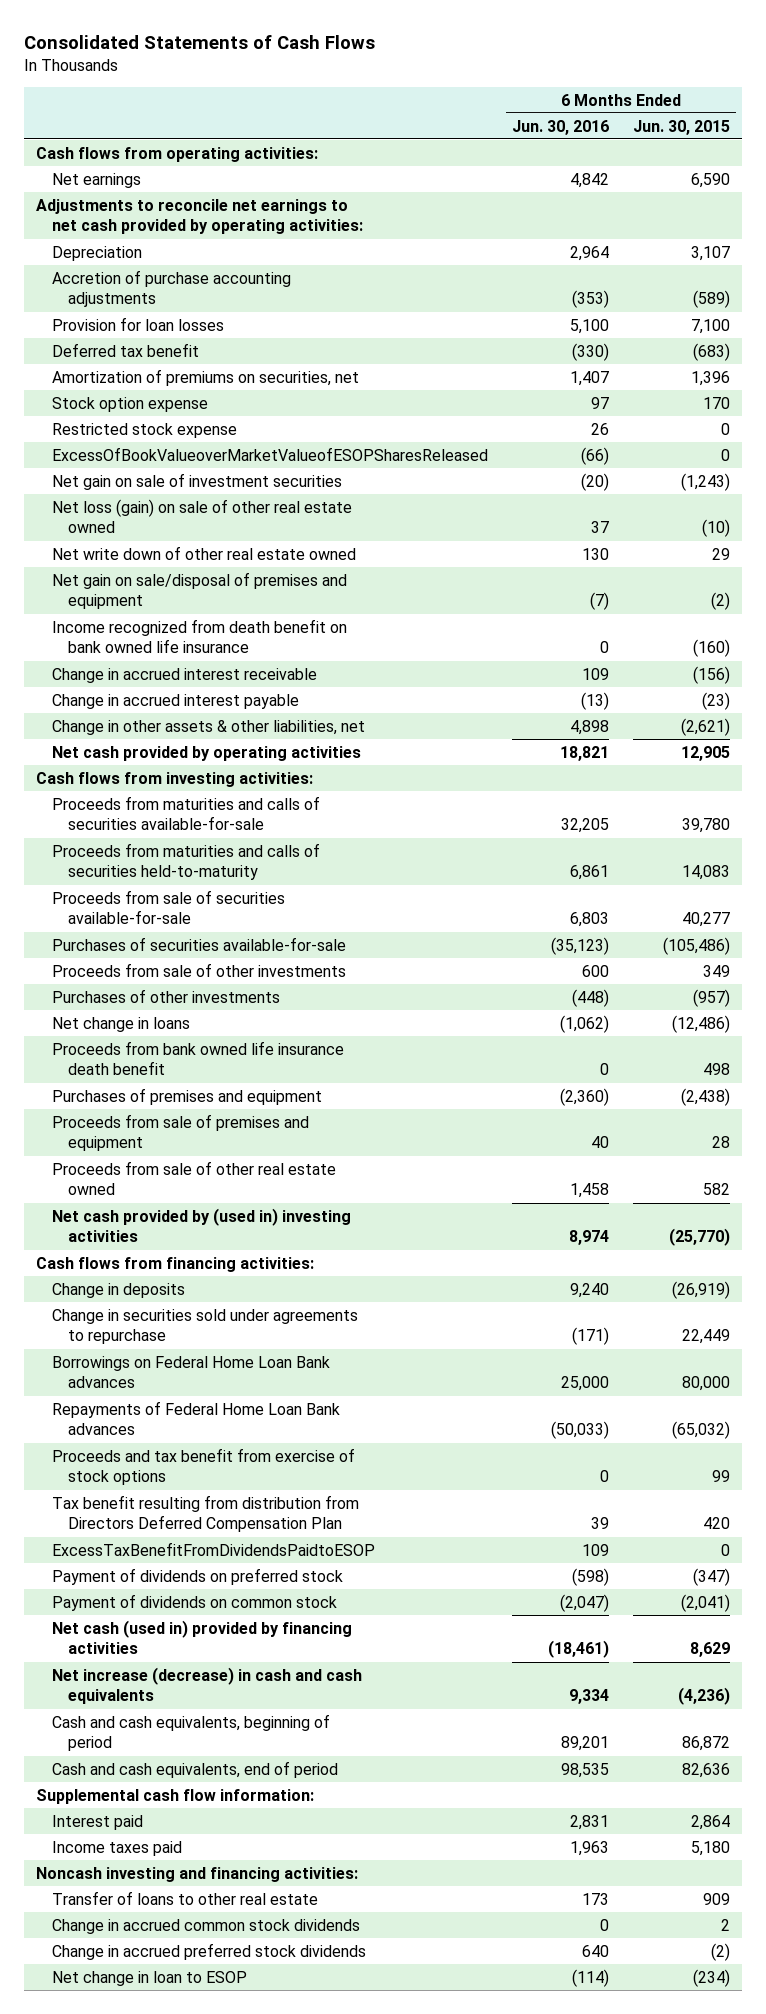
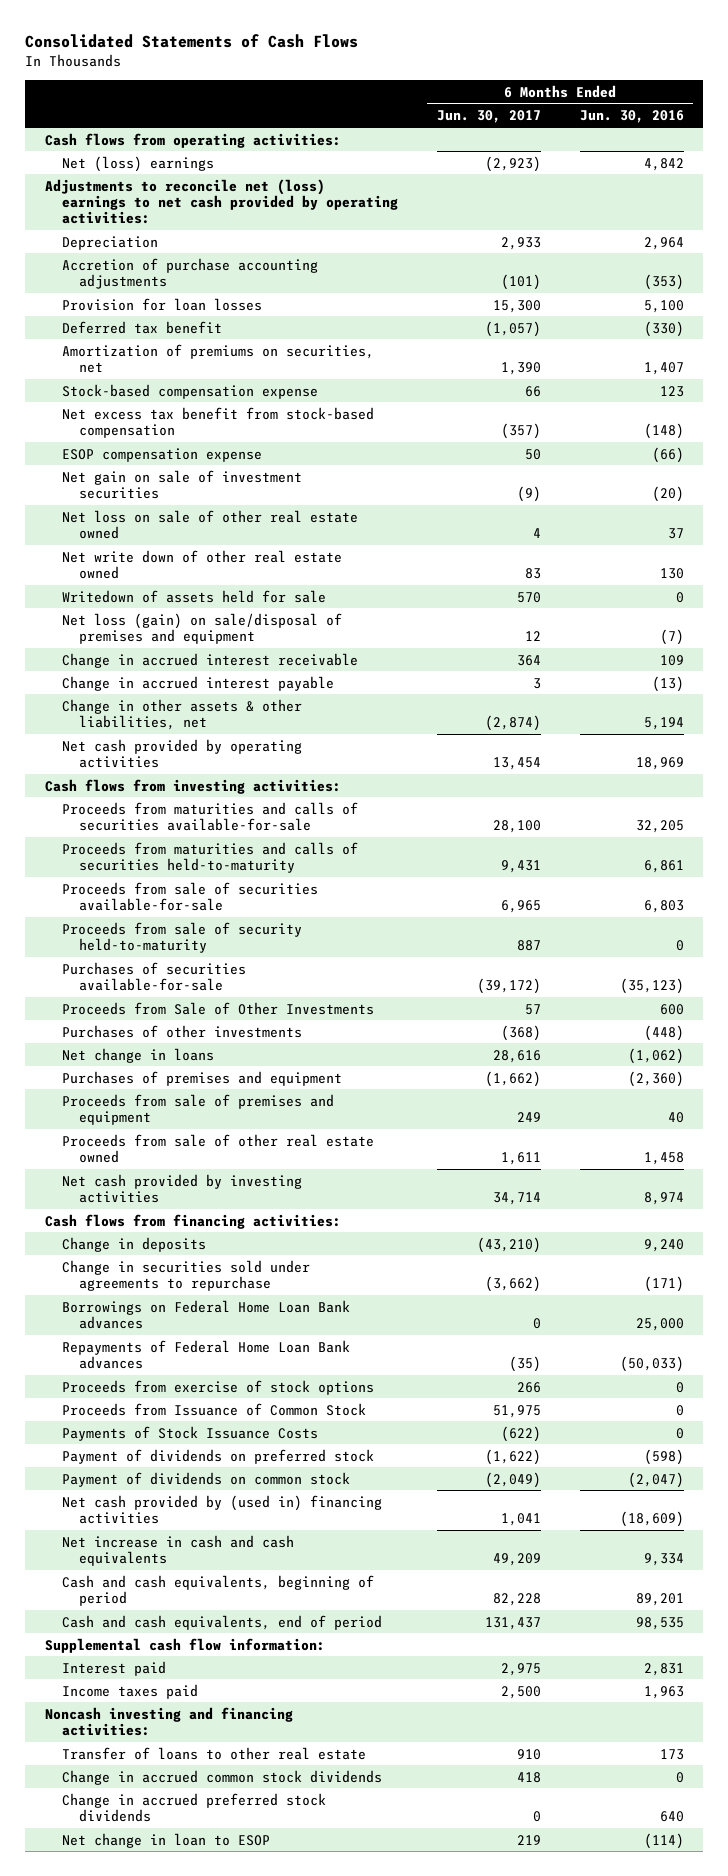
- | 6 Months Ended Jun. 30, 2016 | 6 Months Ended Jun. 30, 2015
+ | 6 Months Ended Jun. 30, 2017 | 6 Months Ended Jun. 30, 2016
- Net earnings | 4,842 | 6,590
- Adjustments to reconcile net earnings to net cash provided by operating activities:
+ Net (loss) earnings | (2,923) | 4,842
+ Adjustments to reconcile net (loss) earnings to net cash provided by operating activities:
- Stock option expense | 97 | 170
- Restricted stock expense | 26 | 0
- ExcessOfBookValueoverMarketValueofESOPSharesReleased | (66) | 0
+ Stock-based compensation expense | 66 | 123
+ Net excess tax benefit from stock-based compensation | (357) | (148)
+ ESOP compensation expense | 50 | (66)
- Net loss (gain) on sale of other real estate owned | 37 | (10)
+ Net loss on sale of other real estate owned | 4 | 37
- Net gain on sale/disposal of premises and equipment | (7) | (2)
- Income recognized from death benefit on bank owned life insurance | 0 | (160)
+ Writedown of assets held for sale | 570 | 0
+ Net loss (gain) on sale/disposal of premises and equipment | 12 | (7)
- Change in other assets & other liabilities, net | 4,898 | (2,621)
- Net cash provided by operating activities | 18,821 | 12,905
+ Change in other assets & other liabilities, net | (2,874) | 5,194
+ Net cash provided by operating activities | 13,454 | 18,969
+ Proceeds from sale of security held-to-maturity | 887 | 0
- Proceeds from sale of other investments | 600 | 349
+ Proceeds from Sale of Other Investments | 57 | 600
- Proceeds from bank owned life insurance death benefit | 0 | 498
- Net cash provided by (used in) investing activities | 8,974 | (25,770)
+ Net cash provided by investing activities | 34,714 | 8,974
- Proceeds and tax benefit from exercise of stock options | 0 | 99
- Tax benefit resulting from distribution from Directors Deferred Compensation Plan | 39 | 420
- ExcessTaxBenefitFromDividendsPaidtoESOP | 109 | 0
+ Proceeds from exercise of stock options | 266 | 0
+ Proceeds from Issuance of Common Stock | 51,975 | 0
+ Payments of Stock Issuance Costs | (622) | 0
- Net cash (used in) provided by financing activities | (18,461) | 8,629
- Net increase (decrease) in cash and cash equivalents | 9,334 | (4,236)
+ Net cash provided by (used in) financing activities | 1,041 | (18,609)
+ Net increase in cash and cash equivalents | 49,209 | 9,334

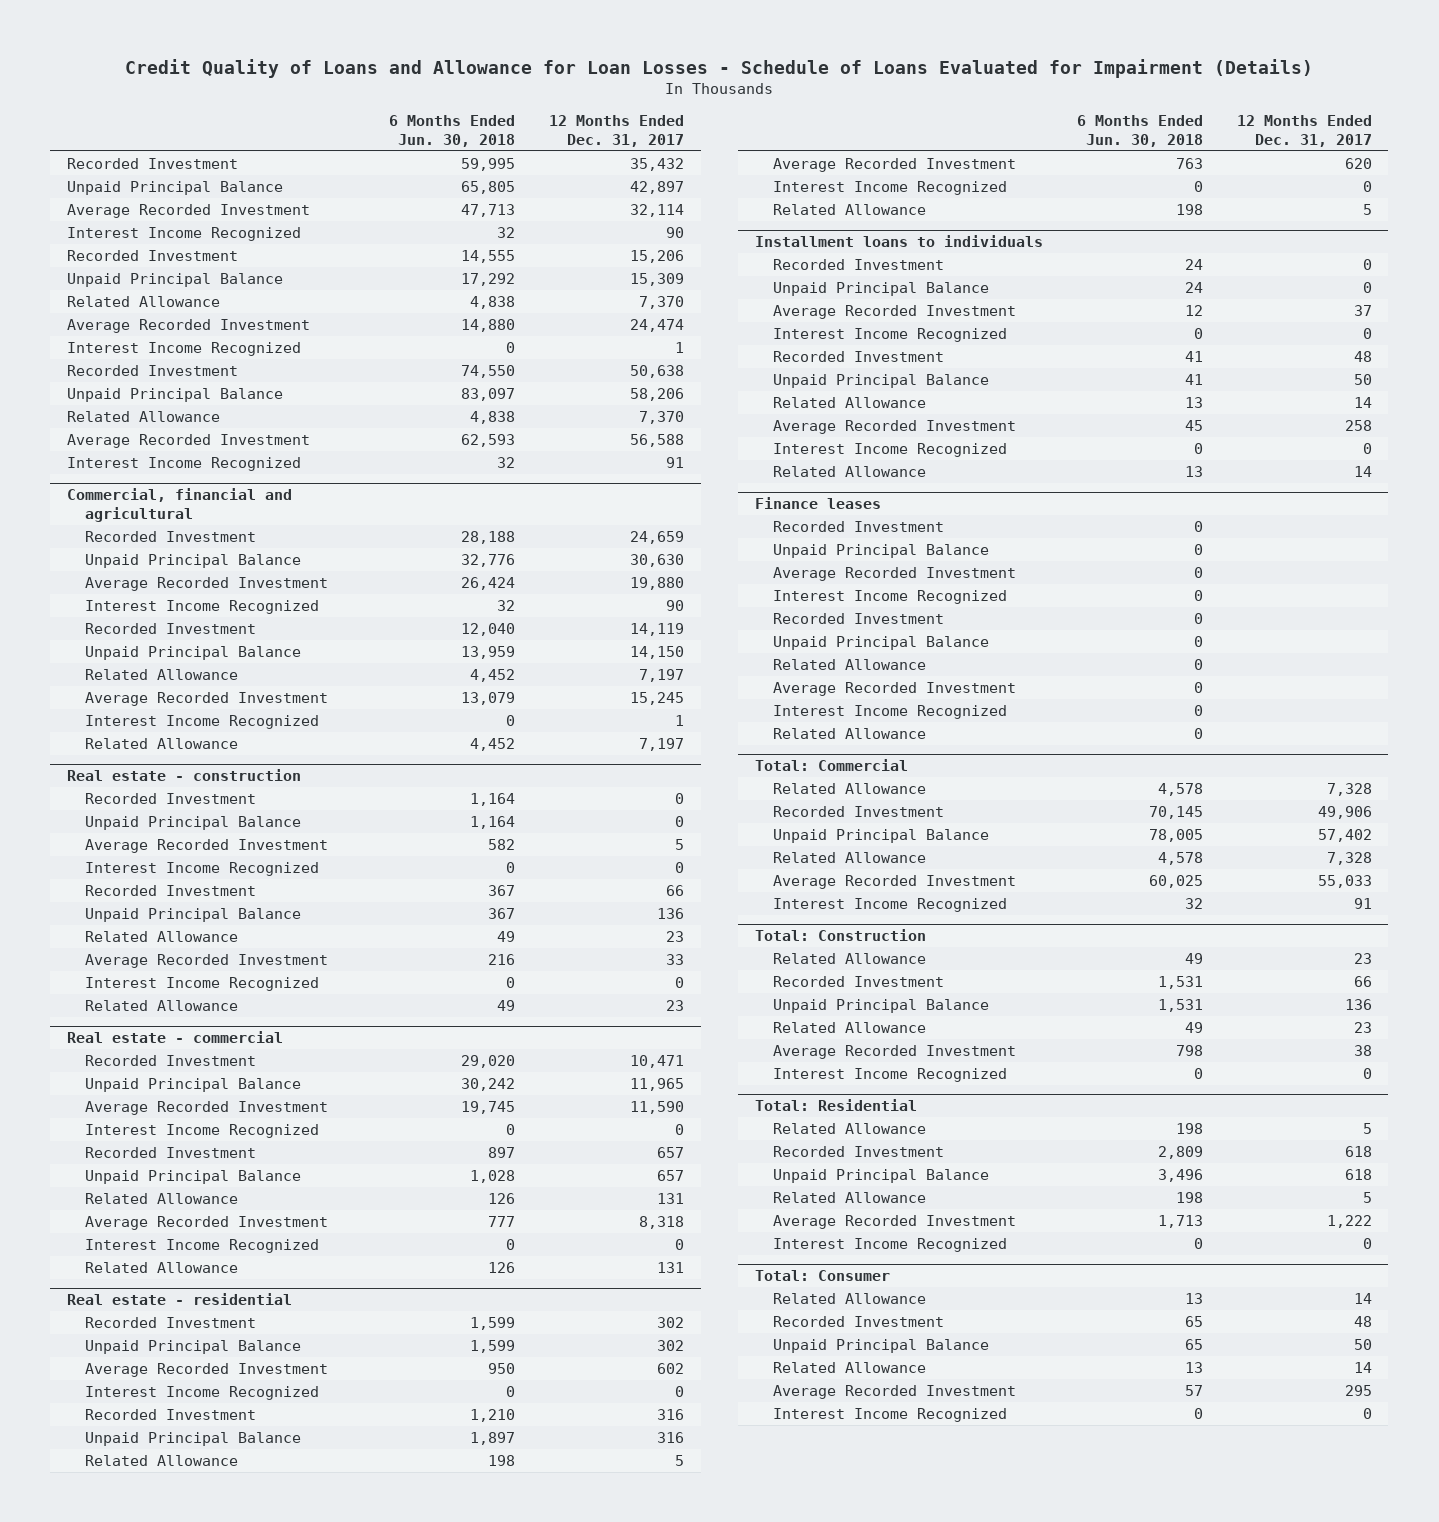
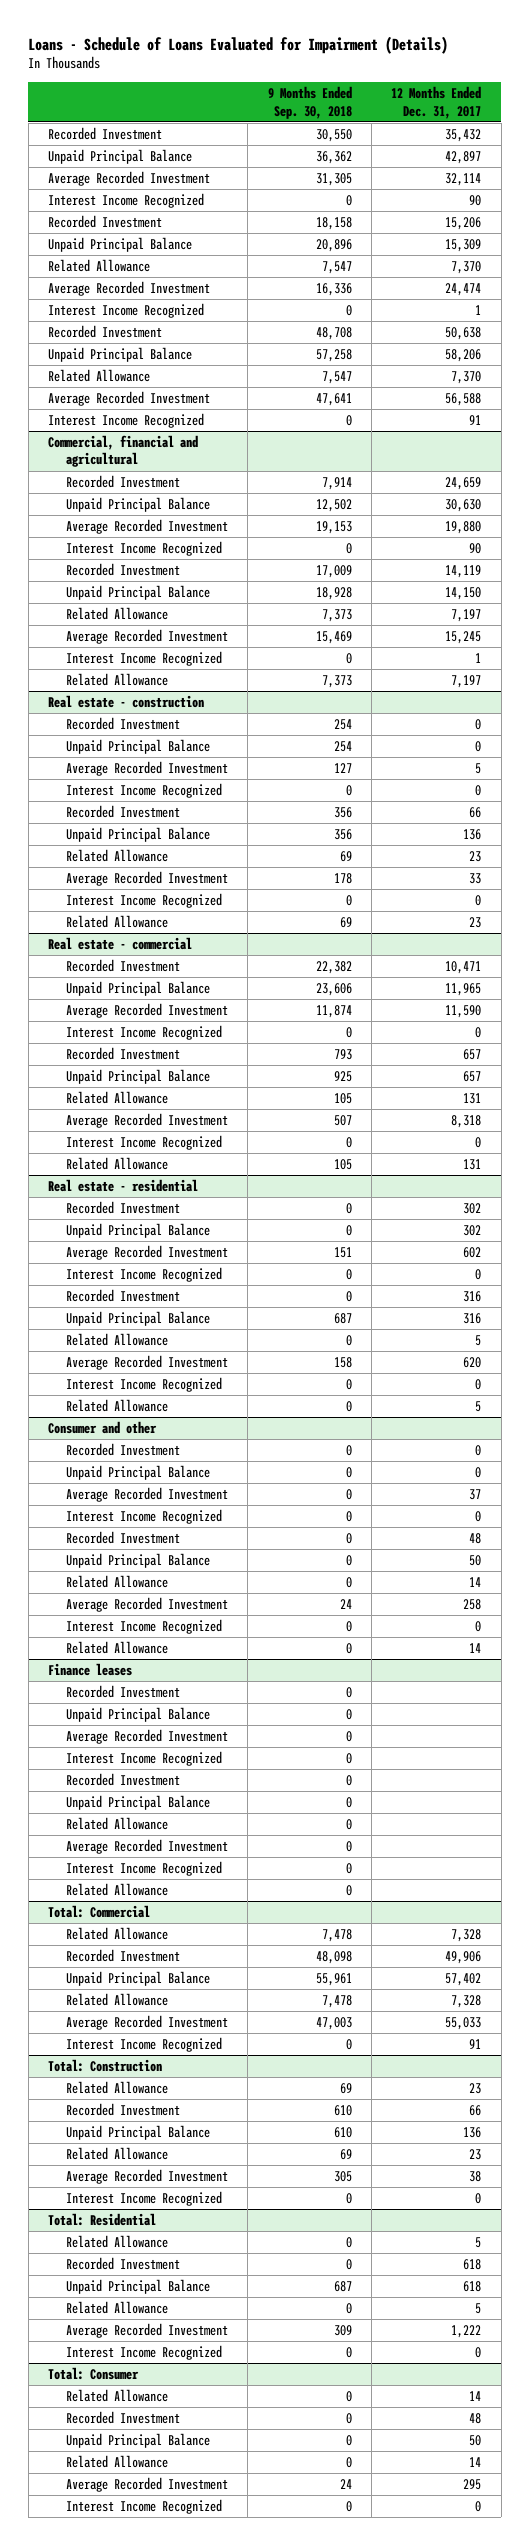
- Credit Quality of Loans and Allowance for Loan Losses - Schedule of Loans Evaluated for Impairment (Details)
+ Loans - Schedule of Loans Evaluated for Impairment (Details)
- | 6 Months Ended Jun. 30, 2018 | 12 Months Ended Dec. 31, 2017
+ | 9 Months Ended Sep. 30, 2018 | 12 Months Ended Dec. 31, 2017
- Installment loans to individuals
+ Consumer and other

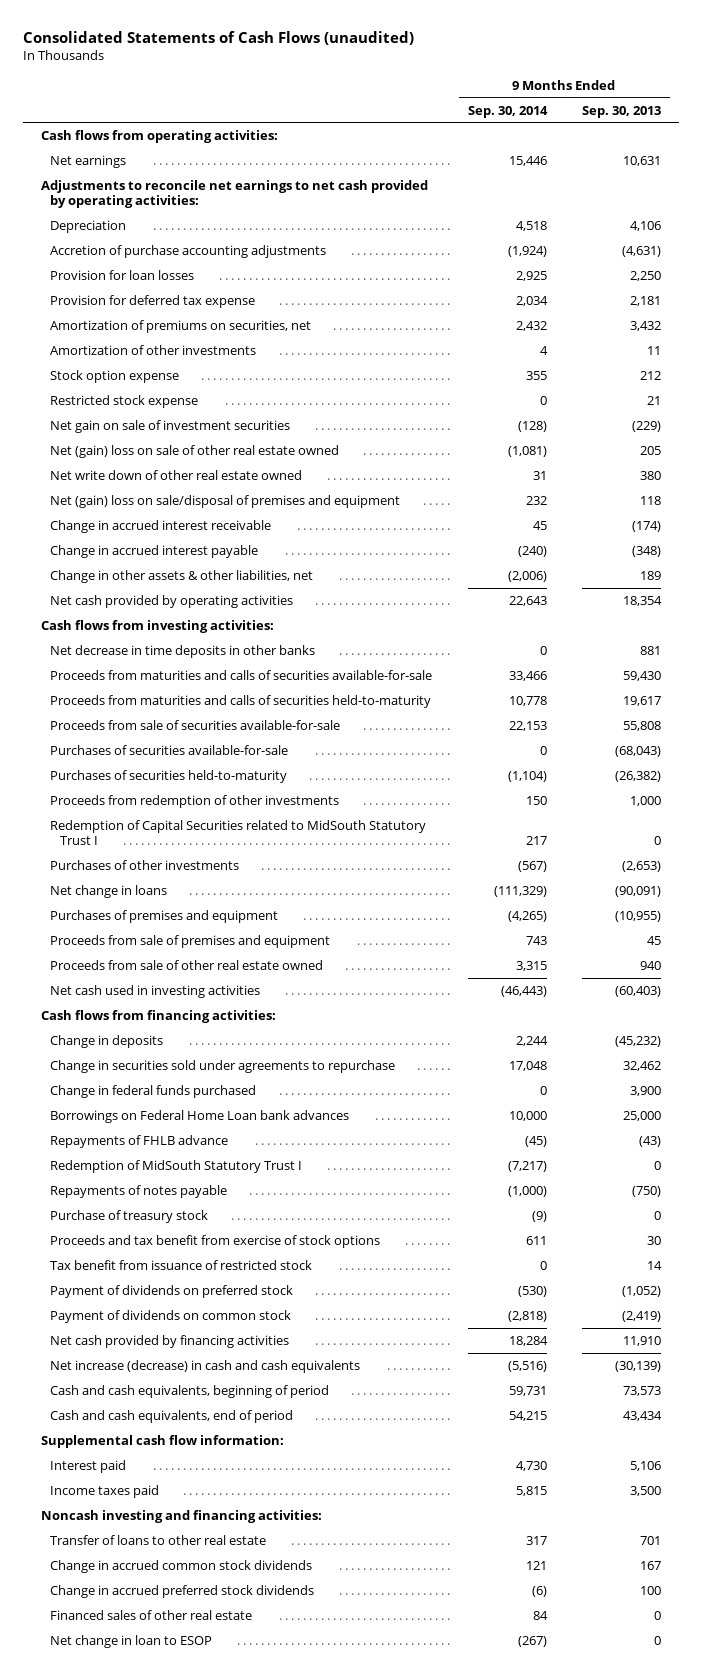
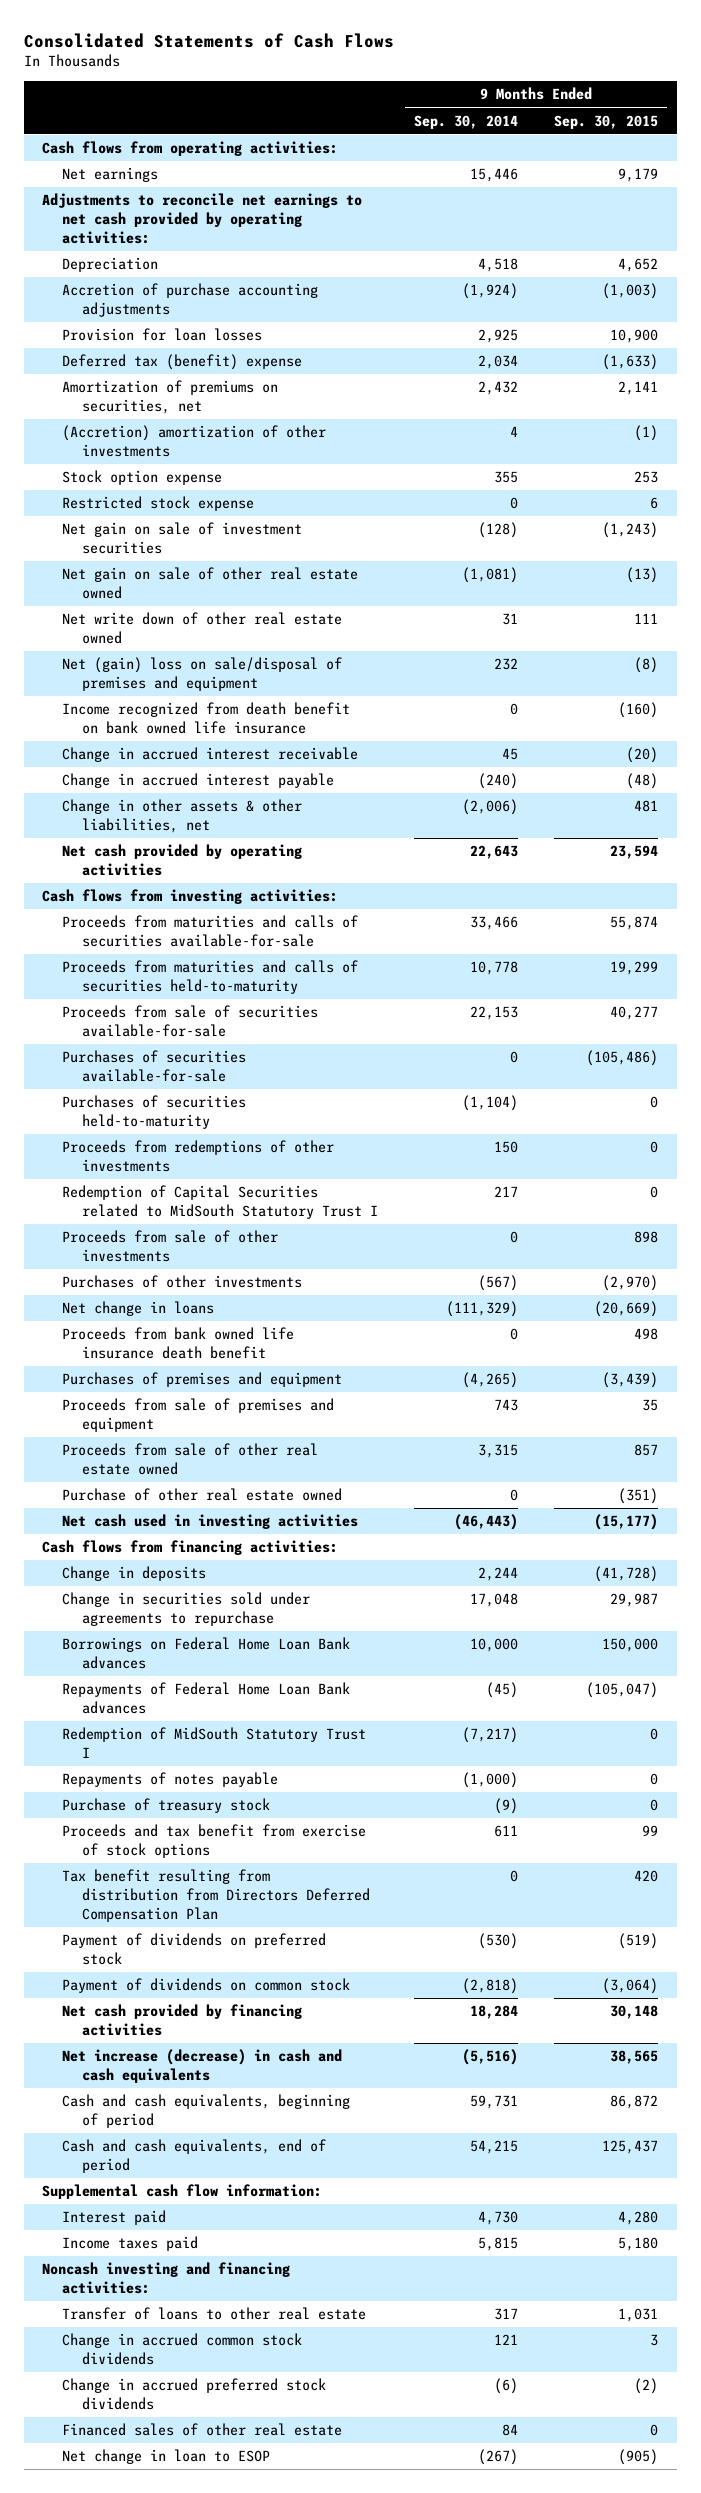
- Consolidated Statements of Cash Flows (unaudited)
+ Consolidated Statements of Cash Flows
- | 9 Months Ended Sep. 30, 2014 | 9 Months Ended Sep. 30, 2013
+ | 9 Months Ended Sep. 30, 2014 | 9 Months Ended Sep. 30, 2015
- Provision for deferred tax expense | 2,034 | 2,181
+ Deferred tax (benefit) expense | 2,034 | (1,633)
- Amortization of other investments | 4 | 11
+ (Accretion) amortization of other investments | 4 | (1)
- Net (gain) loss on sale of other real estate owned | (1,081) | 205
+ Net gain on sale of other real estate owned | (1,081) | (13)
+ Income recognized from death benefit on bank owned life insurance | 0 | (160)
- Net decrease in time deposits in other banks | 0 | 881
- Proceeds from redemption of other investments | 150 | 1,000
+ Proceeds from redemptions of other investments | 150 | 0
+ Proceeds from sale of other investments | 0 | 898
+ Proceeds from bank owned life insurance death benefit | 0 | 498
+ Purchase of other real estate owned | 0 | (351)
- Change in federal funds purchased | 0 | 3,900
- Borrowings on Federal Home Loan bank advances | 10,000 | 25,000
- Repayments of FHLB advance | (45) | (43)
+ Borrowings on Federal Home Loan Bank advances | 10,000 | 150,000
+ Repayments of Federal Home Loan Bank advances | (45) | (105,047)
- Tax benefit from issuance of restricted stock | 0 | 14
+ Tax benefit resulting from distribution from Directors Deferred Compensation Plan | 0 | 420

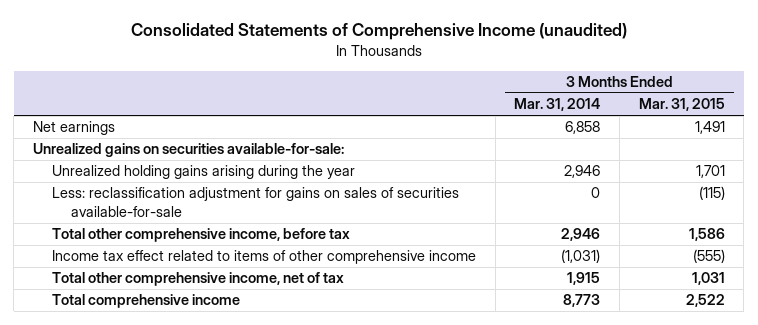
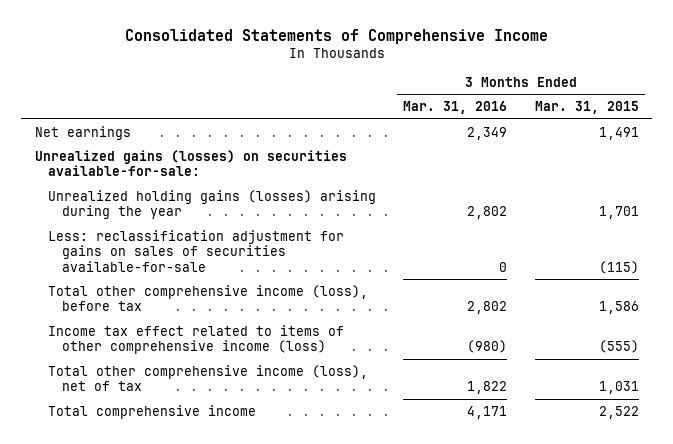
- Consolidated Statements of Comprehensive Income (unaudited)
+ Consolidated Statements of Comprehensive Income
- | 3 Months Ended Mar. 31, 2014 | 3 Months Ended Mar. 31, 2015
+ | 3 Months Ended Mar. 31, 2016 | 3 Months Ended Mar. 31, 2015
- Unrealized gains on securities available-for-sale:
- Unrealized holding gains arising during the year | 2,946 | 1,701
+ Unrealized gains (losses) on securities available-for-sale:
+ Unrealized holding gains (losses) arising during the year | 2,802 | 1,701
- Total other comprehensive income, before tax | 2,946 | 1,586
- Income tax effect related to items of other comprehensive income | (1,031) | (555)
- Total other comprehensive income, net of tax | 1,915 | 1,031
+ Total other comprehensive income (loss), before tax | 2,802 | 1,586
+ Income tax effect related to items of other comprehensive income (loss) | (980) | (555)
+ Total other comprehensive income (loss), net of tax | 1,822 | 1,031

